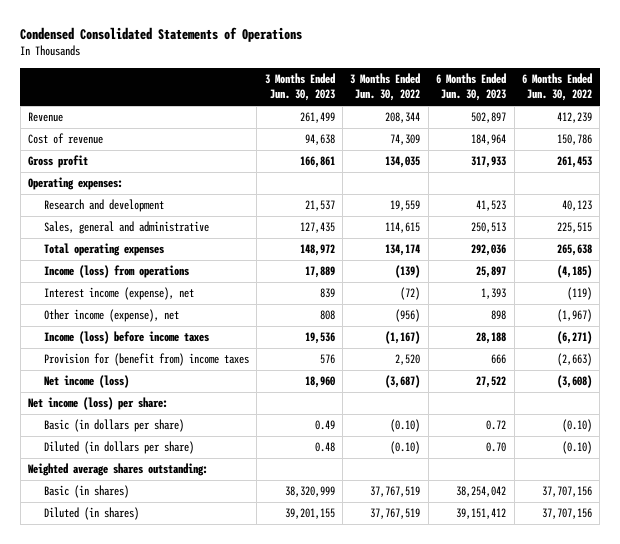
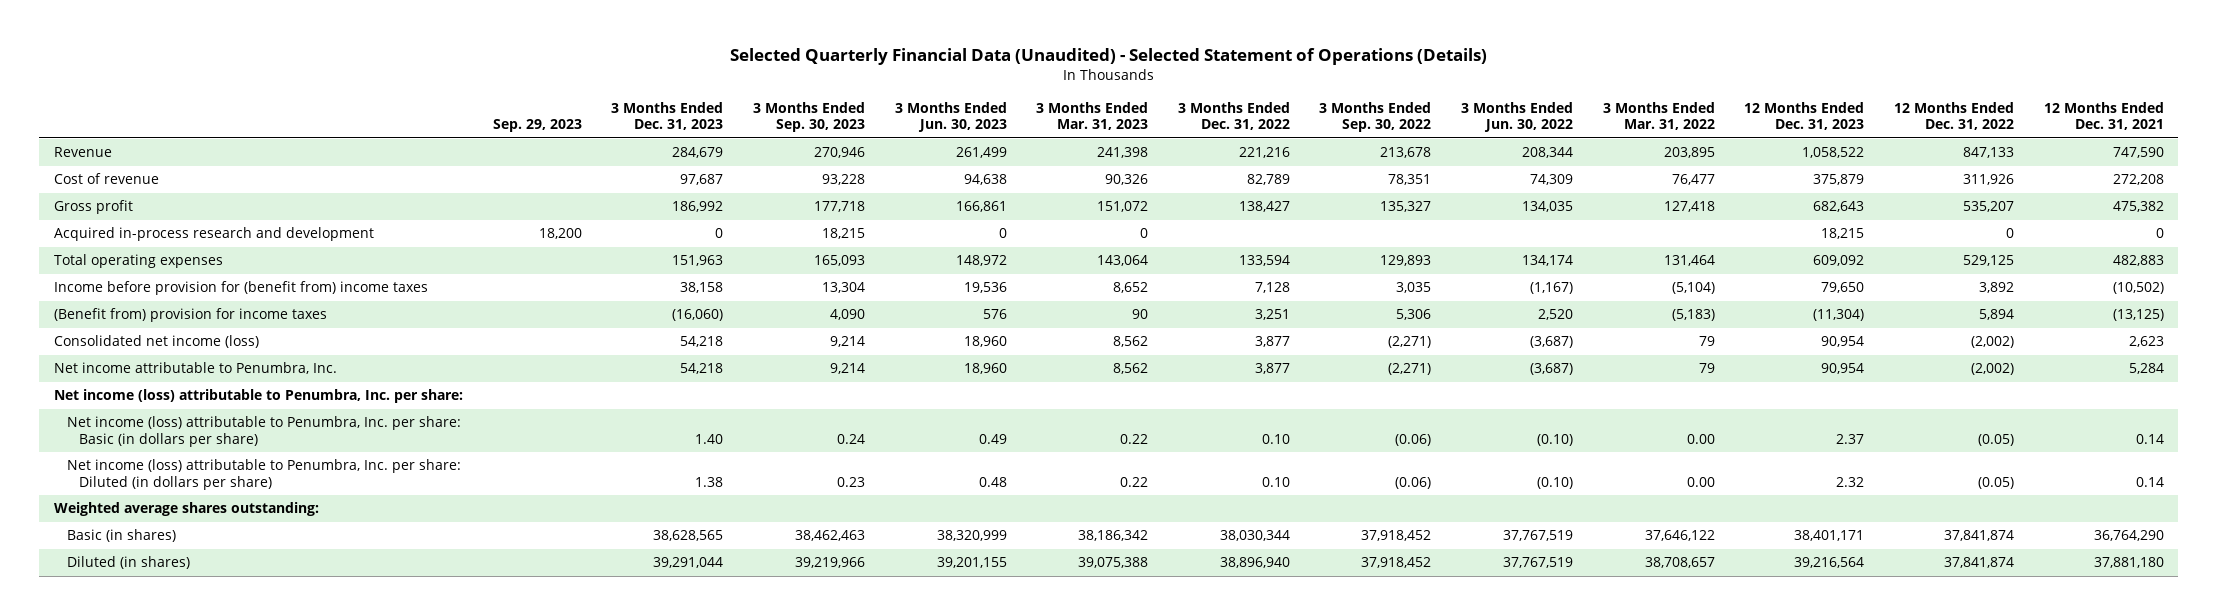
- Condensed Consolidated Statements of Operations
+ Selected Quarterly Financial Data (Unaudited) - Selected Statement of Operations (Details)
- | 3 Months Ended Jun. 30, 2023 | 3 Months Ended Jun. 30, 2022 | 6 Months Ended Jun. 30, 2023 | 6 Months Ended Jun. 30, 2022
+ | Sep. 29, 2023 | 3 Months Ended Dec. 31, 2023 | 3 Months Ended Sep. 30, 2023 | 3 Months Ended Jun. 30, 2023 | 3 Months Ended Mar. 31, 2023 | 3 Months Ended Dec. 31, 2022 | 3 Months Ended Sep. 30, 2022 | 3 Months Ended Jun. 30, 2022 | 3 Months Ended Mar. 31, 2022 | 12 Months Ended Dec. 31, 2023 | 12 Months Ended Dec. 31, 2022 | 12 Months Ended Dec. 31, 2021
- Operating expenses:
- Research and development | 21,537 | 19,559 | 41,523 | 40,123
- Sales, general and administrative | 127,435 | 114,615 | 250,513 | 225,515
+ Acquired in-process research and development | 18,200 | 0 | 18,215 | 0 | 0 | | | | | 18,215 | 0 | 0
- Income (loss) from operations | 17,889 | (139) | 25,897 | (4,185)
- Interest income (expense), net | 839 | (72) | 1,393 | (119)
- Other income (expense), net | 808 | (956) | 898 | (1,967)
- Income (loss) before income taxes | 19,536 | (1,167) | 28,188 | (6,271)
- Provision for (benefit from) income taxes | 576 | 2,520 | 666 | (2,663)
- Net income (loss) | 18,960 | (3,687) | 27,522 | (3,608)
- Net income (loss) per share:
- Basic (in dollars per share) | 0.49 | (0.10) | 0.72 | (0.10)
- Diluted (in dollars per share) | 0.48 | (0.10) | 0.70 | (0.10)
+ Income before provision for (benefit from) income taxes | | 38,158 | 13,304 | 19,536 | 8,652 | 7,128 | 3,035 | (1,167) | (5,104) | 79,650 | 3,892 | (10,502)
+ (Benefit from) provision for income taxes | | (16,060) | 4,090 | 576 | 90 | 3,251 | 5,306 | 2,520 | (5,183) | (11,304) | 5,894 | (13,125)
+ Consolidated net income (loss) | | 54,218 | 9,214 | 18,960 | 8,562 | 3,877 | (2,271) | (3,687) | 79 | 90,954 | (2,002) | 2,623
+ Net income attributable to Penumbra, Inc. | | 54,218 | 9,214 | 18,960 | 8,562 | 3,877 | (2,271) | (3,687) | 79 | 90,954 | (2,002) | 5,284
+ Net income (loss) attributable to Penumbra, Inc. per share:
+ Net income (loss) attributable to Penumbra, Inc. per share: Basic (in dollars per share) | | 1.40 | 0.24 | 0.49 | 0.22 | 0.10 | (0.06) | (0.10) | 0.00 | 2.37 | (0.05) | 0.14
+ Net income (loss) attributable to Penumbra, Inc. per share: Diluted (in dollars per share) | | 1.38 | 0.23 | 0.48 | 0.22 | 0.10 | (0.06) | (0.10) | 0.00 | 2.32 | (0.05) | 0.14

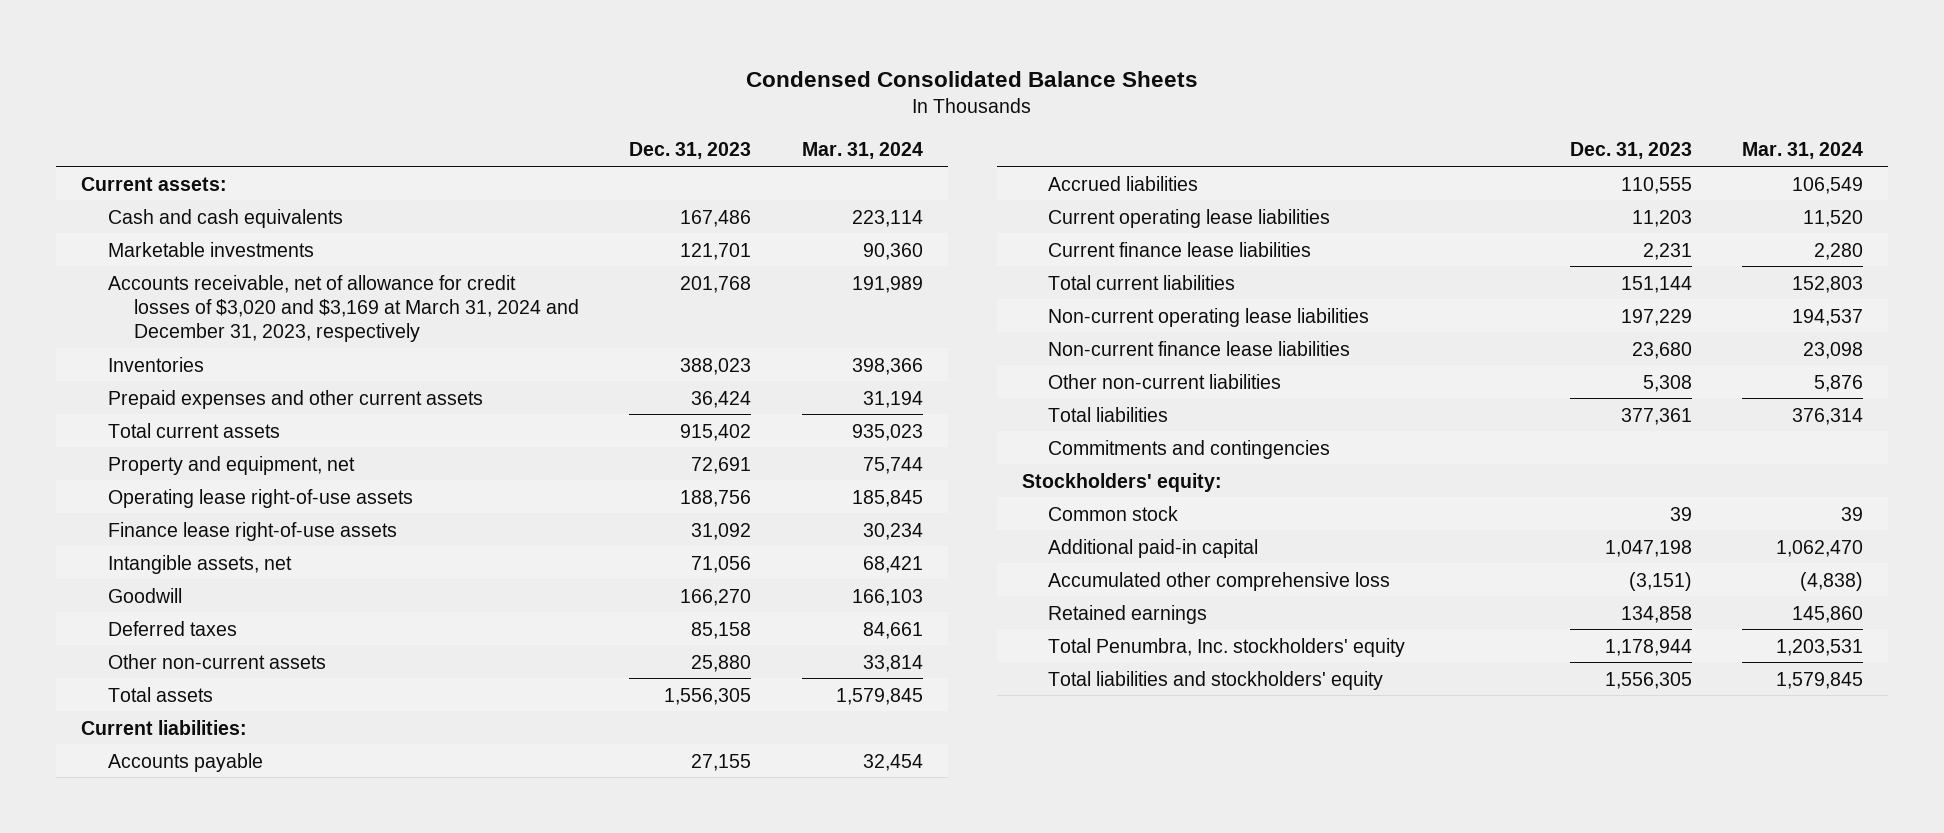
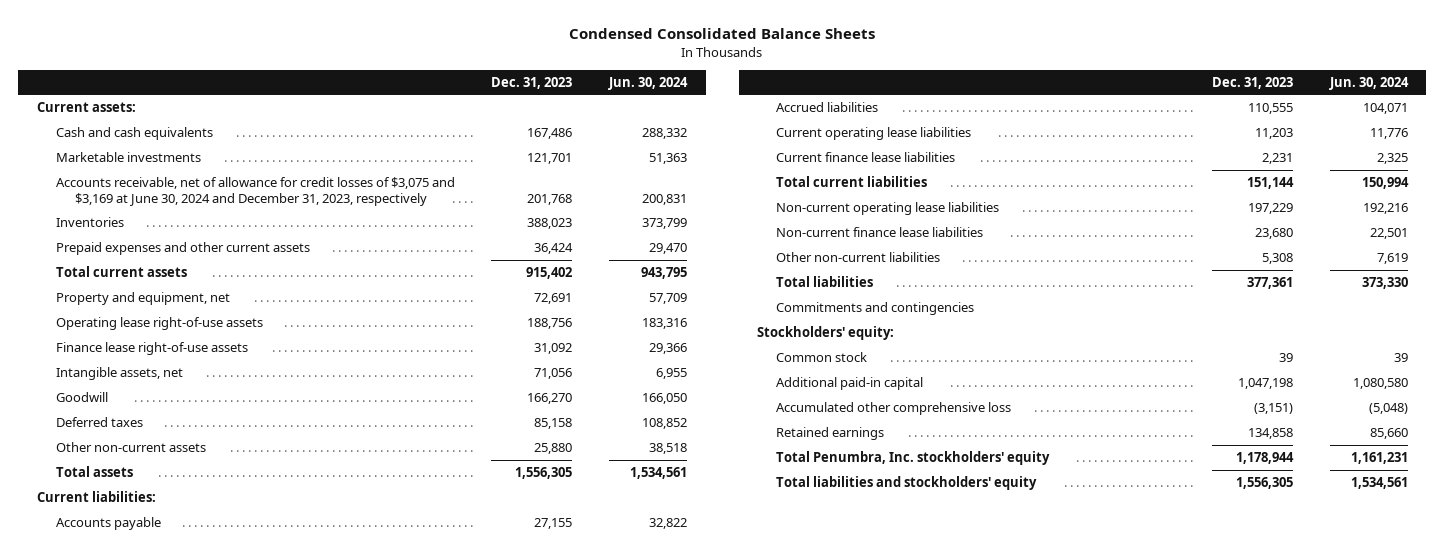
- | Dec. 31, 2023 | Mar. 31, 2024
+ | Dec. 31, 2023 | Jun. 30, 2024
- Accounts receivable, net of allowance for credit losses of $3,020 and $3,169 at March 31, 2024 and December 31, 2023, respectively | 201,768 | 191,989
+ Accounts receivable, net of allowance for credit losses of $3,075 and $3,169 at June 30, 2024 and December 31, 2023, respectively | 201,768 | 200,831

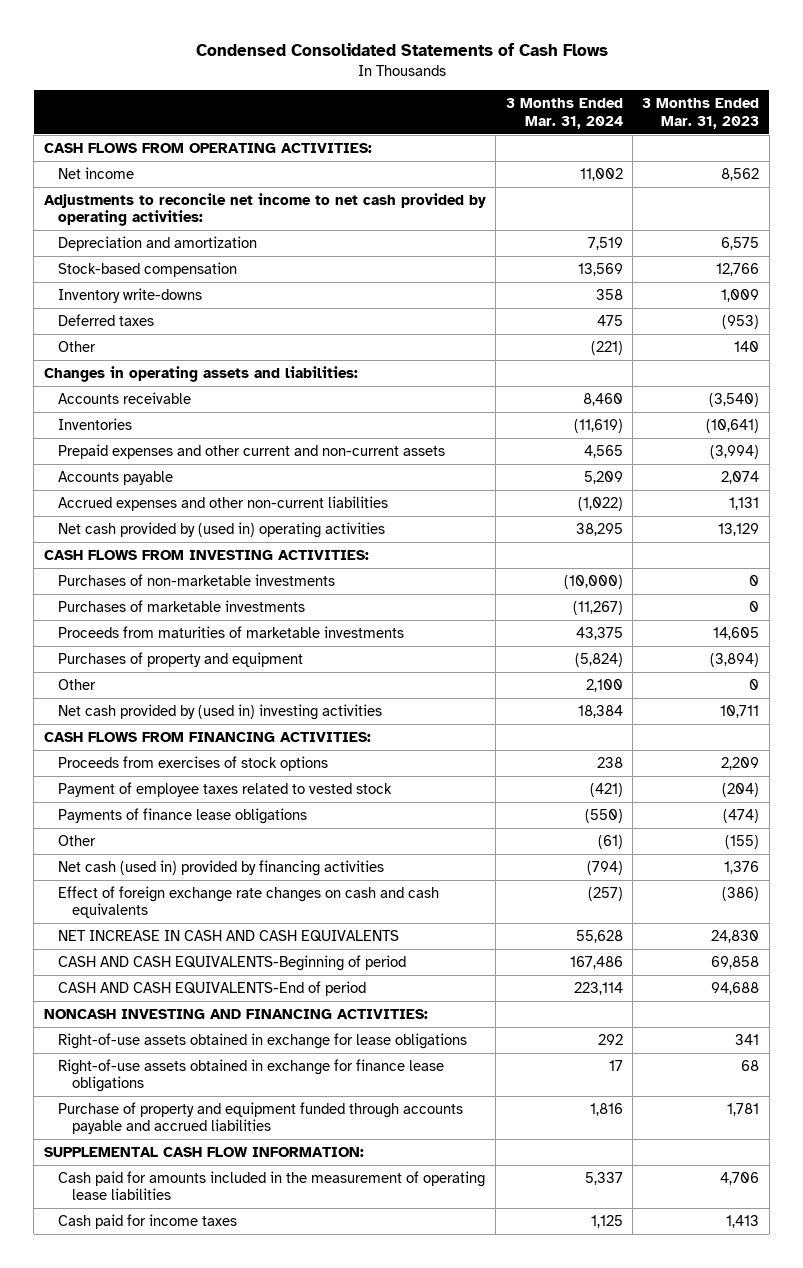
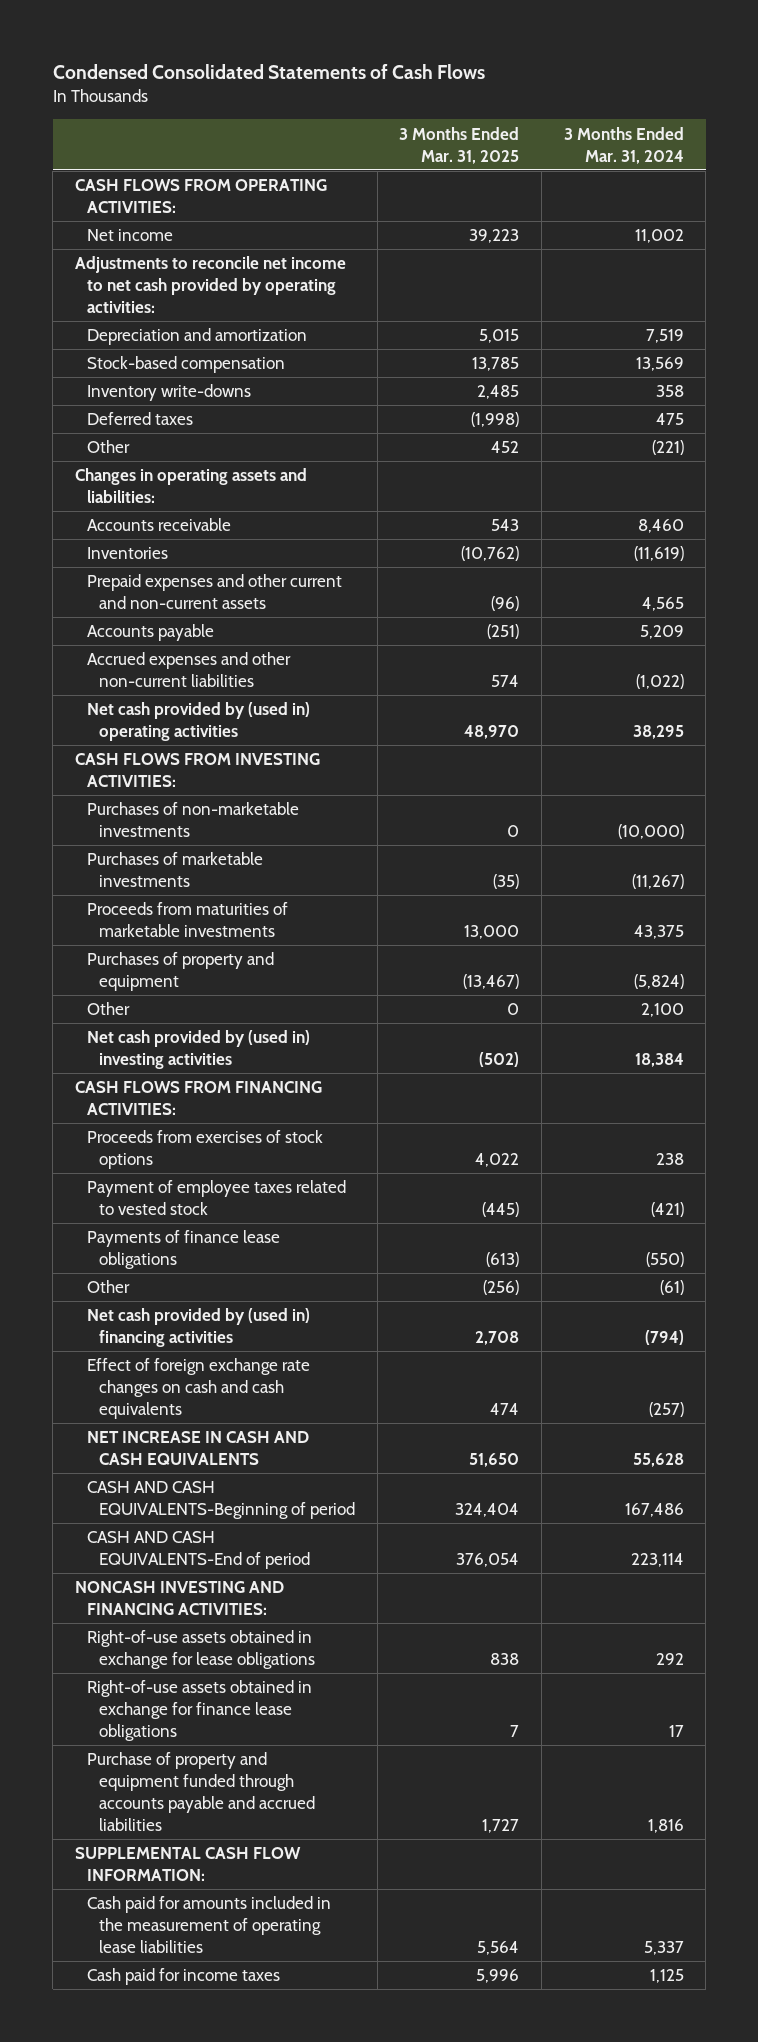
- | 3 Months Ended Mar. 31, 2024 | 3 Months Ended Mar. 31, 2023
+ | 3 Months Ended Mar. 31, 2025 | 3 Months Ended Mar. 31, 2024
- Net cash (used in) provided by financing activities | (794) | 1,376
+ Net cash provided by (used in) financing activities | 2,708 | (794)

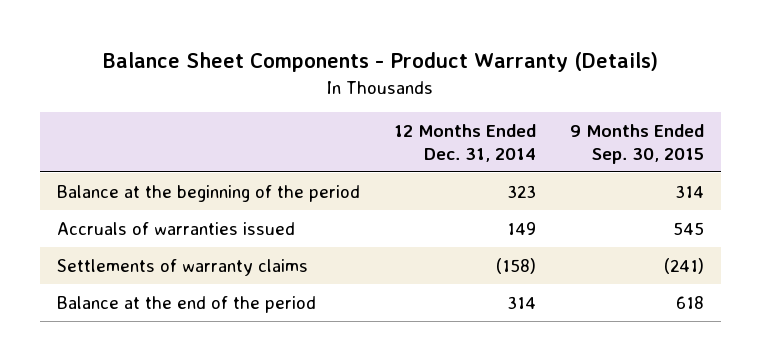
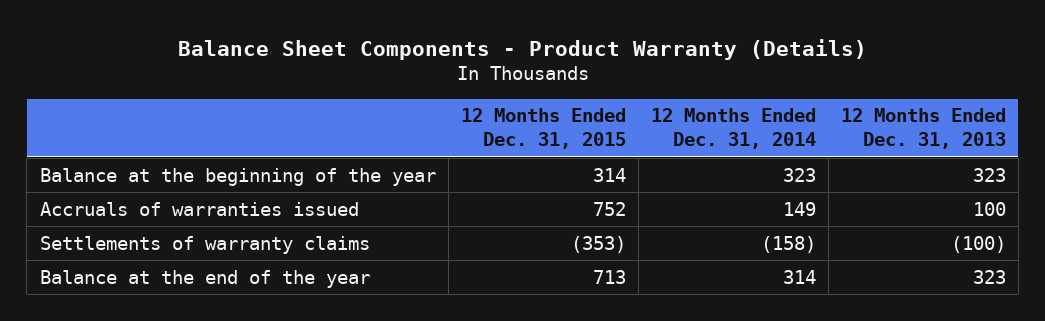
- | 12 Months Ended Dec. 31, 2014 | 9 Months Ended Sep. 30, 2015
+ | 12 Months Ended Dec. 31, 2015 | 12 Months Ended Dec. 31, 2014 | 12 Months Ended Dec. 31, 2013
- Balance at the beginning of the period | 323 | 314
+ Balance at the beginning of the year | 314 | 323 | 323
- Balance at the end of the period | 314 | 618
+ Balance at the end of the year | 713 | 314 | 323

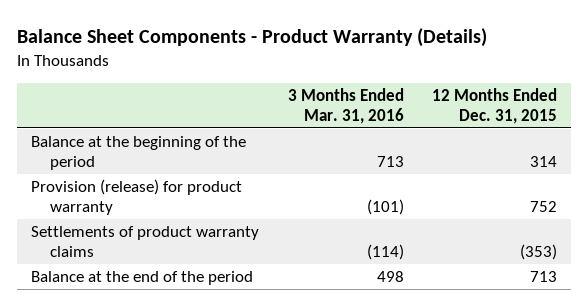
- | 12 Months Ended Dec. 31, 2015 | 12 Months Ended Dec. 31, 2014 | 12 Months Ended Dec. 31, 2013
+ | 3 Months Ended Mar. 31, 2016 | 12 Months Ended Dec. 31, 2015
- Balance at the beginning of the year | 314 | 323 | 323
- Accruals of warranties issued | 752 | 149 | 100
- Settlements of warranty claims | (353) | (158) | (100)
- Balance at the end of the year | 713 | 314 | 323
+ Balance at the beginning of the period | 713 | 314
+ Provision (release) for product warranty | (101) | 752
+ Settlements of product warranty claims | (114) | (353)
+ Balance at the end of the period | 498 | 713

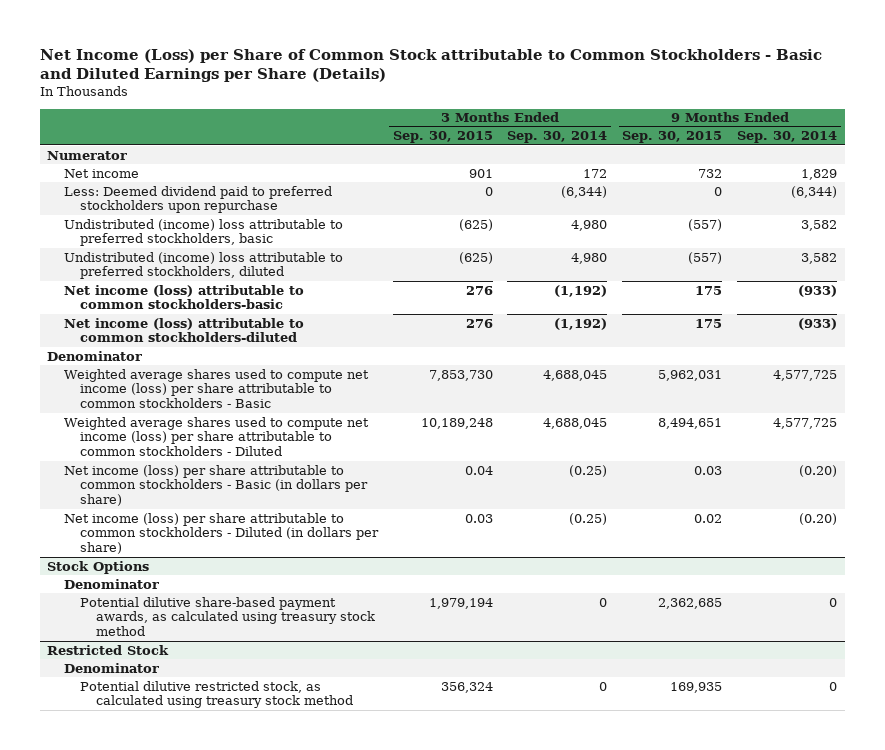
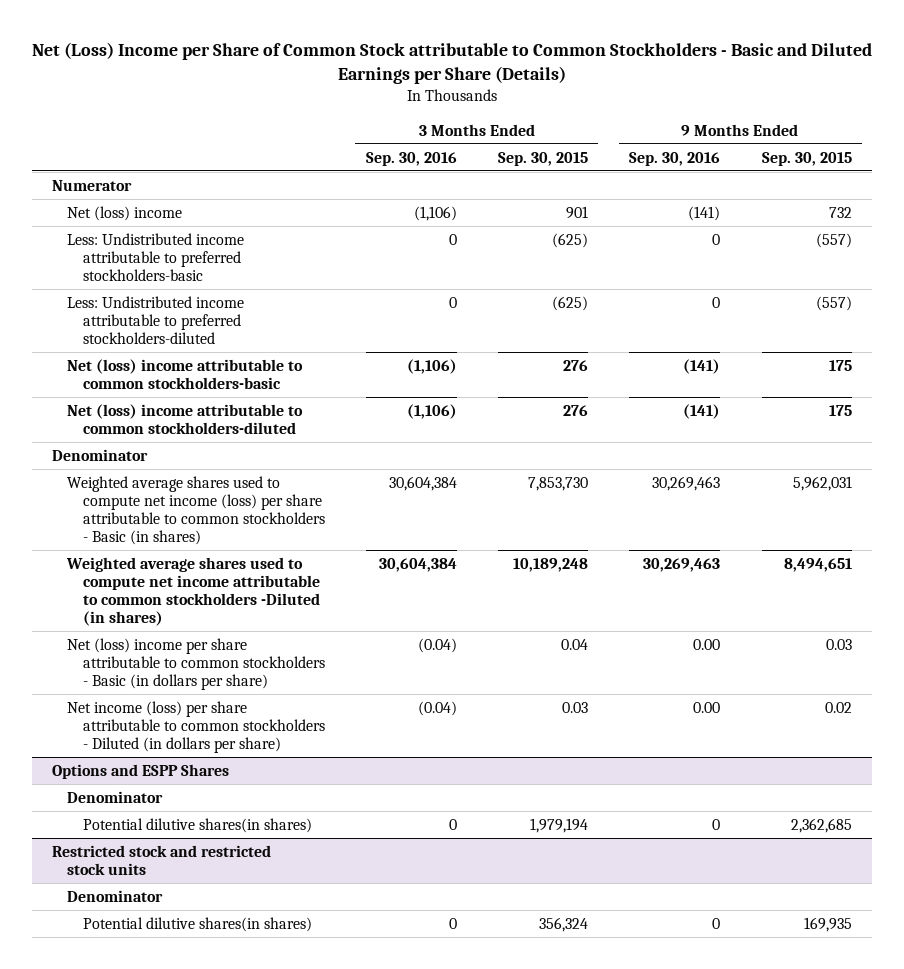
- Net Income (Loss) per Share of Common Stock attributable to Common Stockholders - Basic and Diluted Earnings per Share (Details)
+ Net (Loss) Income per Share of Common Stock attributable to Common Stockholders - Basic and Diluted Earnings per Share (Details)
- | 3 Months Ended Sep. 30, 2015 | 3 Months Ended Sep. 30, 2014 | 9 Months Ended Sep. 30, 2015 | 9 Months Ended Sep. 30, 2014
+ | 3 Months Ended Sep. 30, 2016 | 3 Months Ended Sep. 30, 2015 | 9 Months Ended Sep. 30, 2016 | 9 Months Ended Sep. 30, 2015
- Net income | 901 | 172 | 732 | 1,829
- Less: Deemed dividend paid to preferred stockholders upon repurchase | 0 | (6,344) | 0 | (6,344)
- Undistributed (income) loss attributable to preferred stockholders, basic | (625) | 4,980 | (557) | 3,582
- Undistributed (income) loss attributable to preferred stockholders, diluted | (625) | 4,980 | (557) | 3,582
- Net income (loss) attributable to common stockholders-basic | 276 | (1,192) | 175 | (933)
- Net income (loss) attributable to common stockholders-diluted | 276 | (1,192) | 175 | (933)
+ Net (loss) income | (1,106) | 901 | (141) | 732
+ Less: Undistributed income attributable to preferred stockholders-basic | 0 | (625) | 0 | (557)
+ Less: Undistributed income attributable to preferred stockholders-diluted | 0 | (625) | 0 | (557)
+ Net (loss) income attributable to common stockholders-basic | (1,106) | 276 | (141) | 175
+ Net (loss) income attributable to common stockholders-diluted | (1,106) | 276 | (141) | 175
- Weighted average shares used to compute net income (loss) per share attributable to common stockholders - Basic | 7,853,730 | 4,688,045 | 5,962,031 | 4,577,725
- Weighted average shares used to compute net income (loss) per share attributable to common stockholders - Diluted | 10,189,248 | 4,688,045 | 8,494,651 | 4,577,725
- Net income (loss) per share attributable to common stockholders - Basic (in dollars per share) | 0.04 | (0.25) | 0.03 | (0.20)
+ Weighted average shares used to compute net income (loss) per share attributable to common stockholders - Basic (in shares) | 30,604,384 | 7,853,730 | 30,269,463 | 5,962,031
+ Weighted average shares used to compute net income attributable to common stockholders -Diluted (in shares) | 30,604,384 | 10,189,248 | 30,269,463 | 8,494,651
+ Net (loss) income per share attributable to common stockholders - Basic (in dollars per share) | (0.04) | 0.04 | 0.00 | 0.03
- Stock Options
+ Options and ESPP Shares
- Potential dilutive share-based payment awards, as calculated using treasury stock method | 1,979,194 | 0 | 2,362,685 | 0
- Restricted Stock
+ Potential dilutive shares(in shares) | 0 | 1,979,194 | 0 | 2,362,685
+ Restricted stock and restricted stock units
- Potential dilutive restricted stock, as calculated using treasury stock method | 356,324 | 0 | 169,935 | 0
+ Potential dilutive shares(in shares) | 0 | 356,324 | 0 | 169,935

